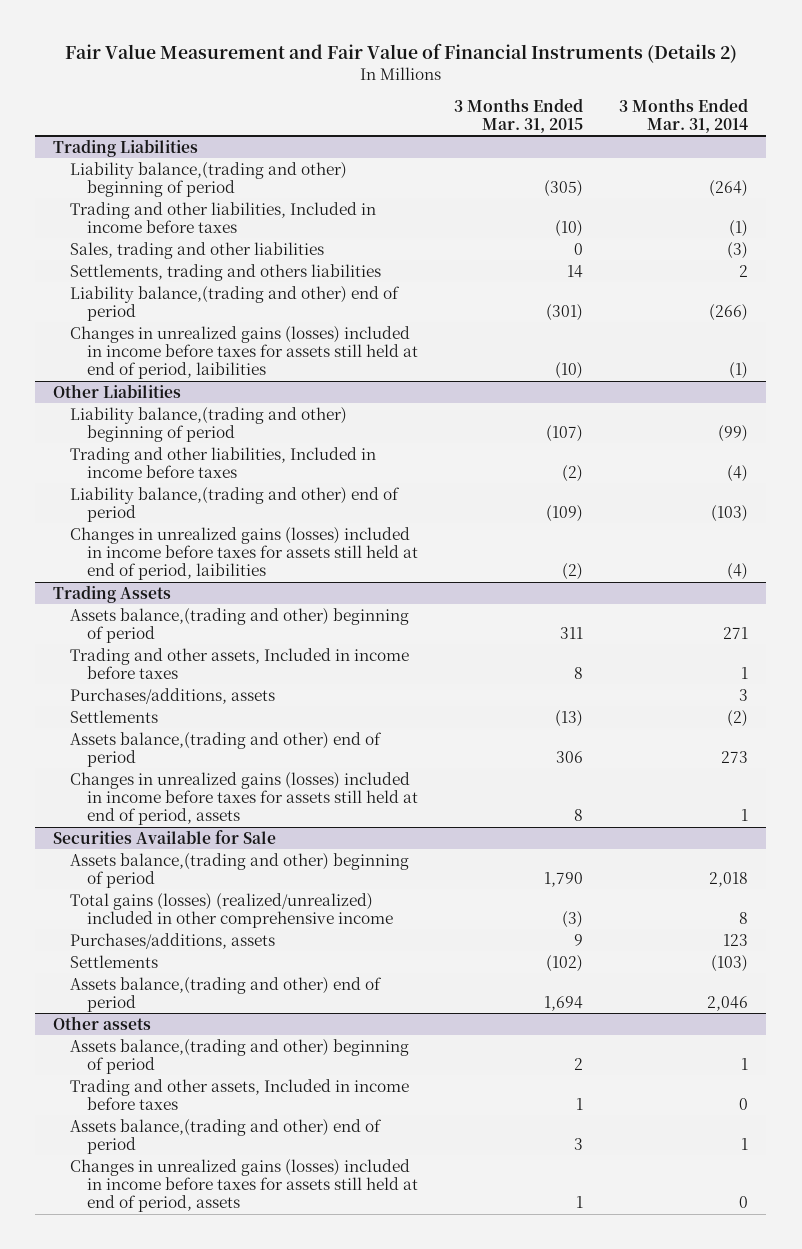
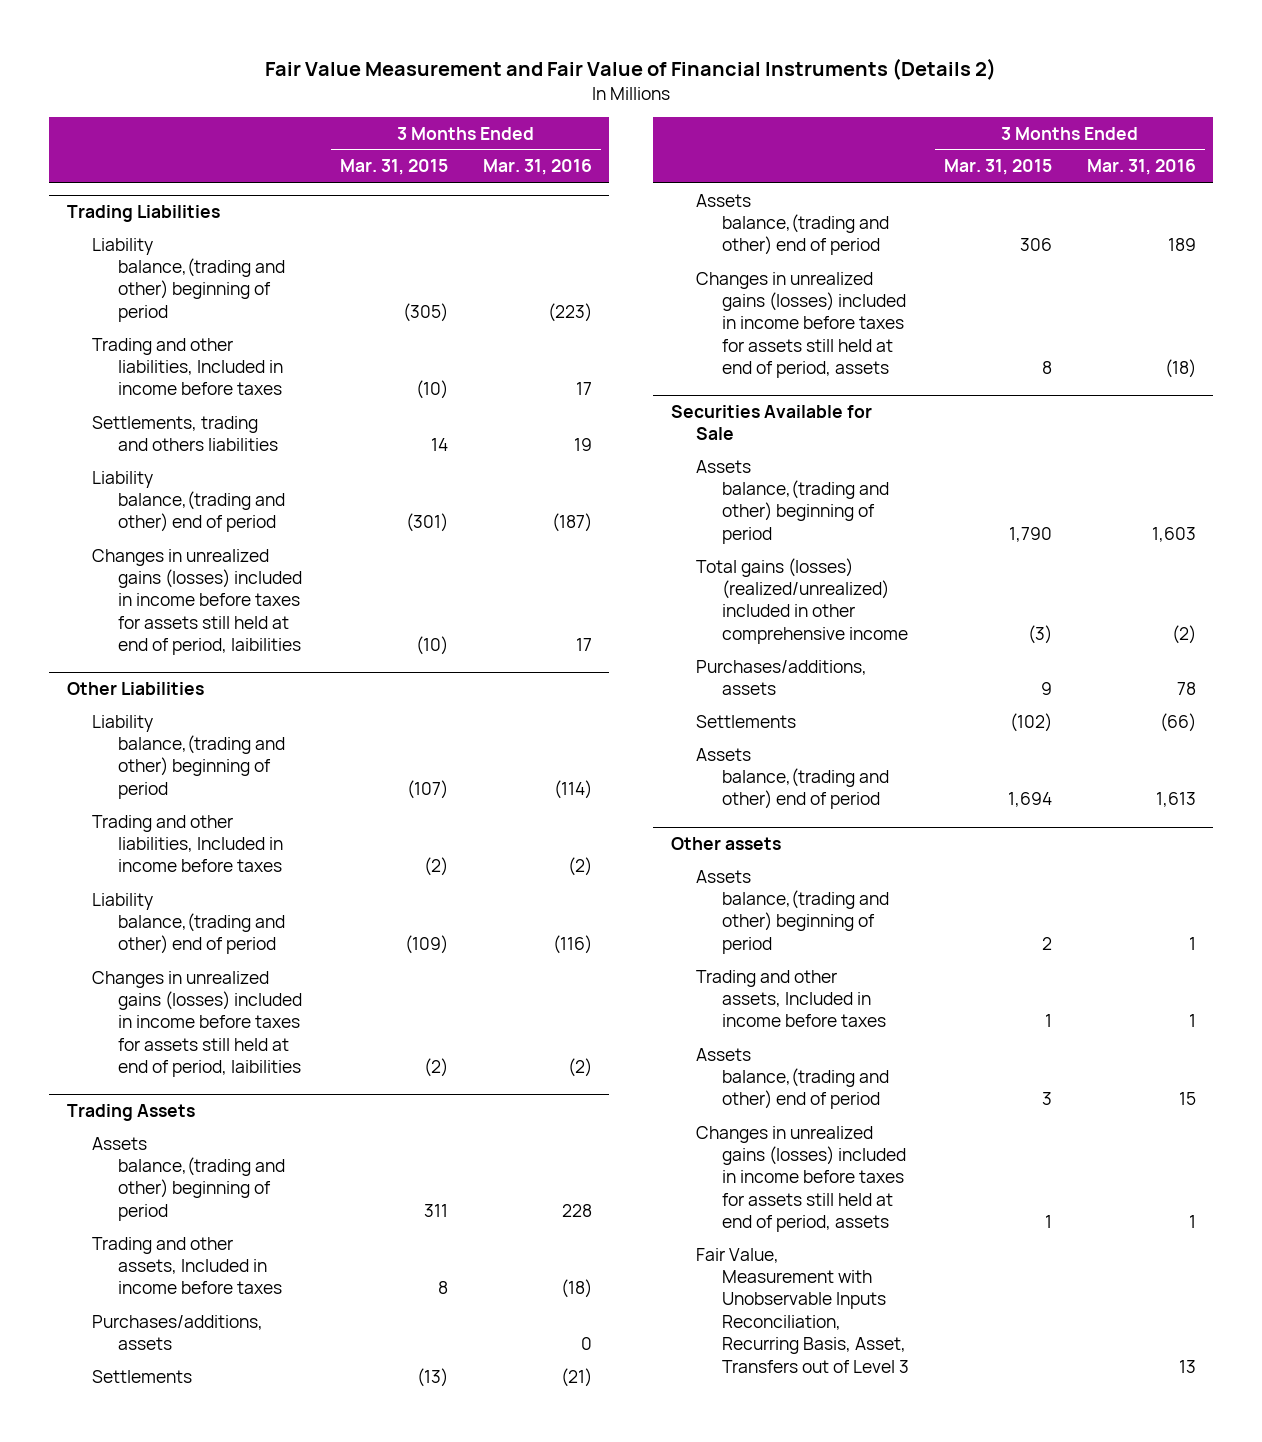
- | 3 Months Ended Mar. 31, 2015 | 3 Months Ended Mar. 31, 2014
+ | 3 Months Ended Mar. 31, 2015 | 3 Months Ended Mar. 31, 2016
@ Trading Liabilities
- Sales, trading and other liabilities | 0 | (3)
@ Other assets
+ Fair Value, Measurement with Unobservable Inputs Reconciliation, Recurring Basis, Asset, Transfers out of Level 3 | | 13

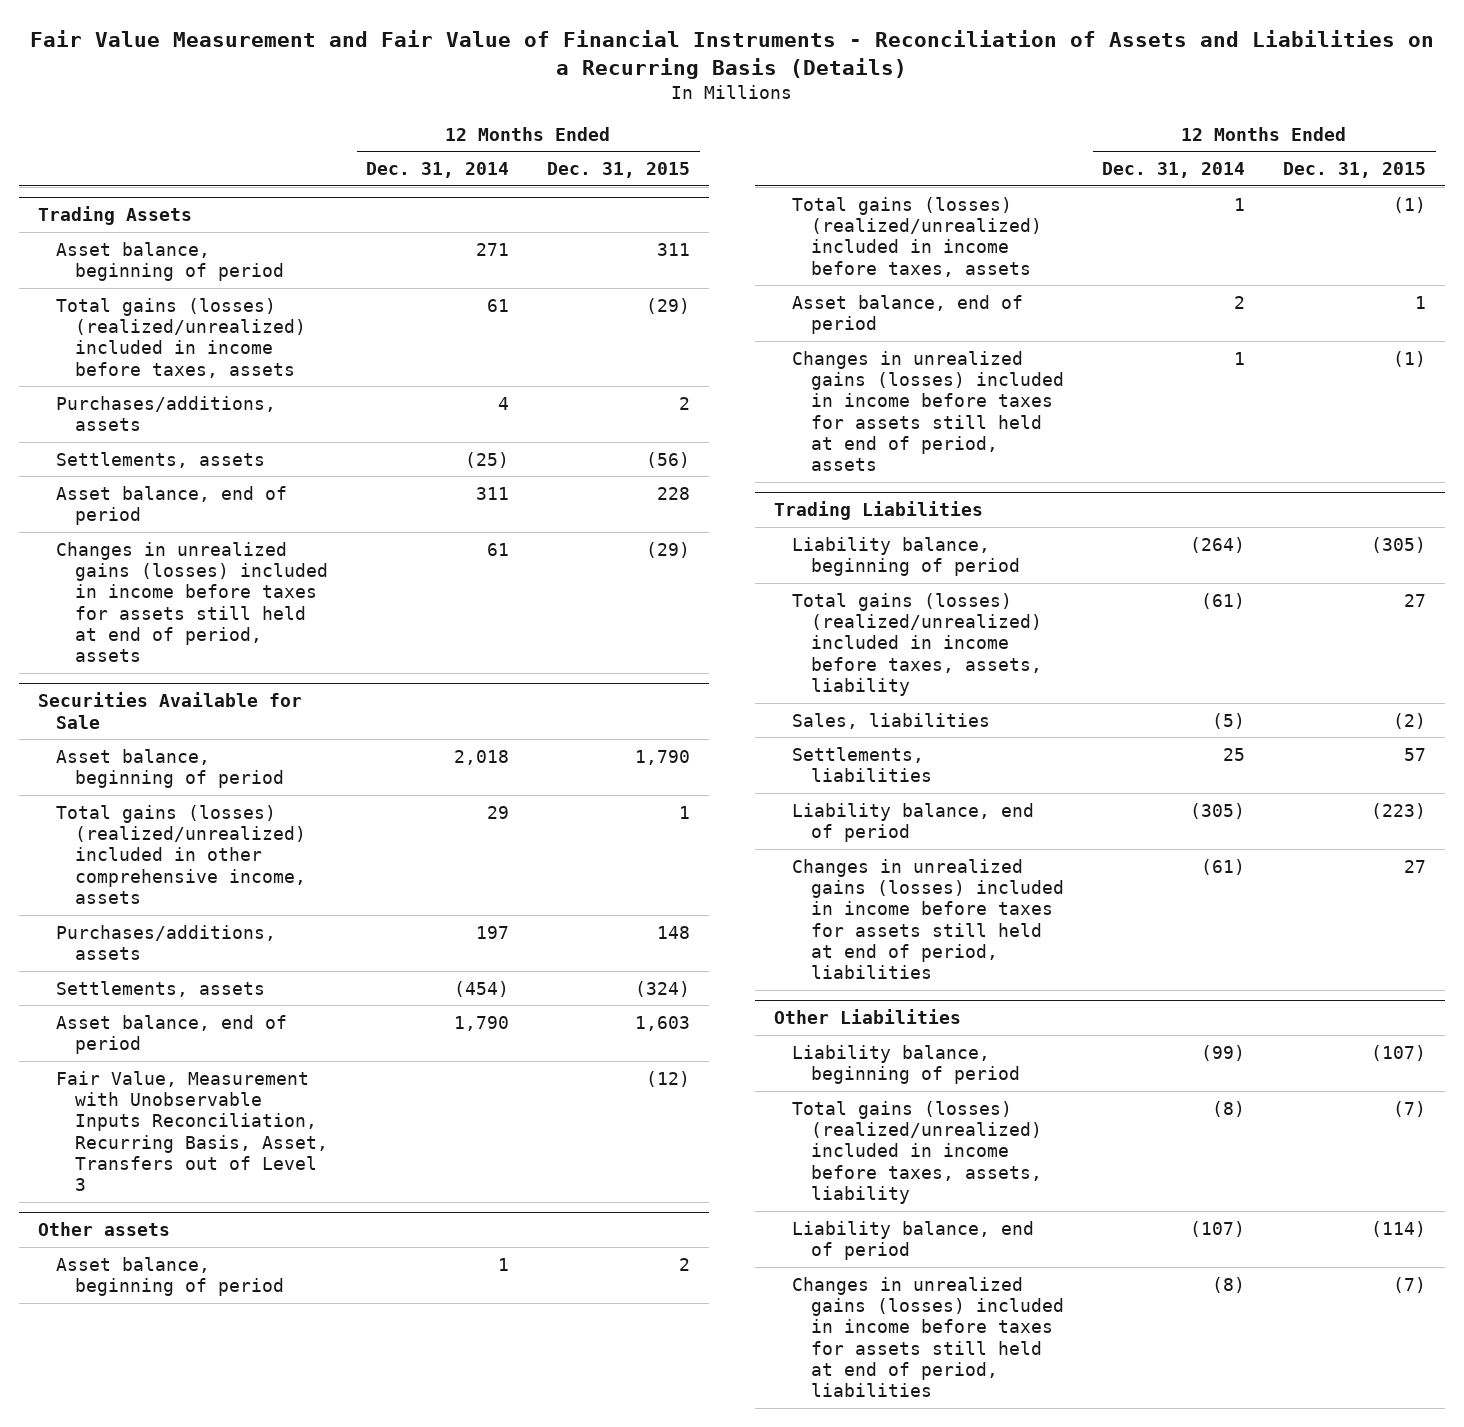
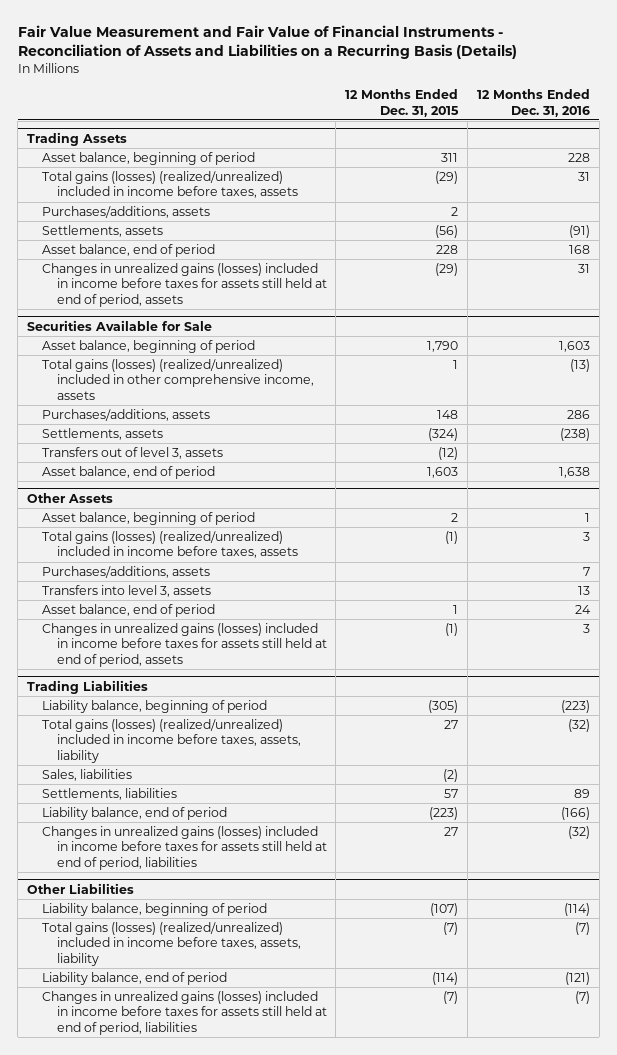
- | 12 Months Ended Dec. 31, 2014 | 12 Months Ended Dec. 31, 2015
+ | 12 Months Ended Dec. 31, 2015 | 12 Months Ended Dec. 31, 2016
@ Securities Available for Sale
+ Transfers out of level 3, assets | (12) |
- Fair Value, Measurement with Unobservable Inputs Reconciliation, Recurring Basis, Asset, Transfers out of Level 3 | | (12)
- Other assets
+ Other Assets
+ Purchases/additions, assets | | 7
+ Transfers into level 3, assets | | 13

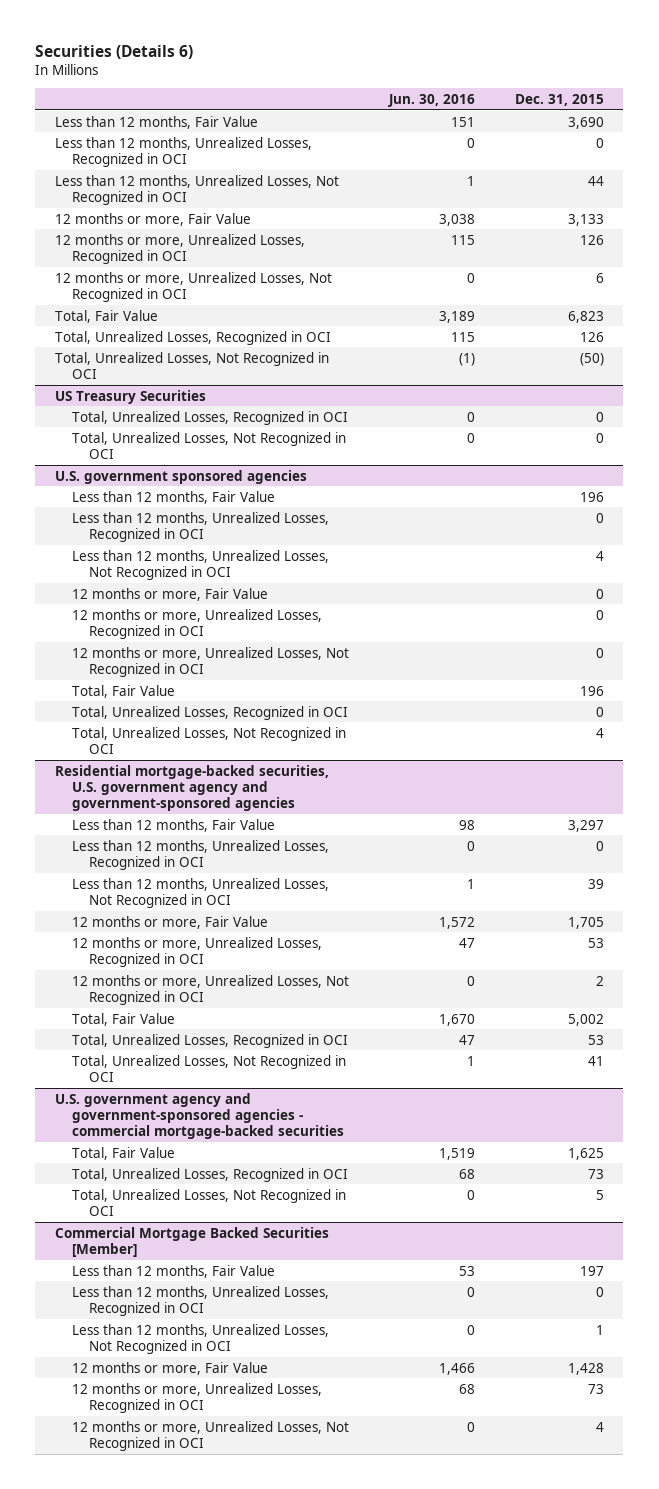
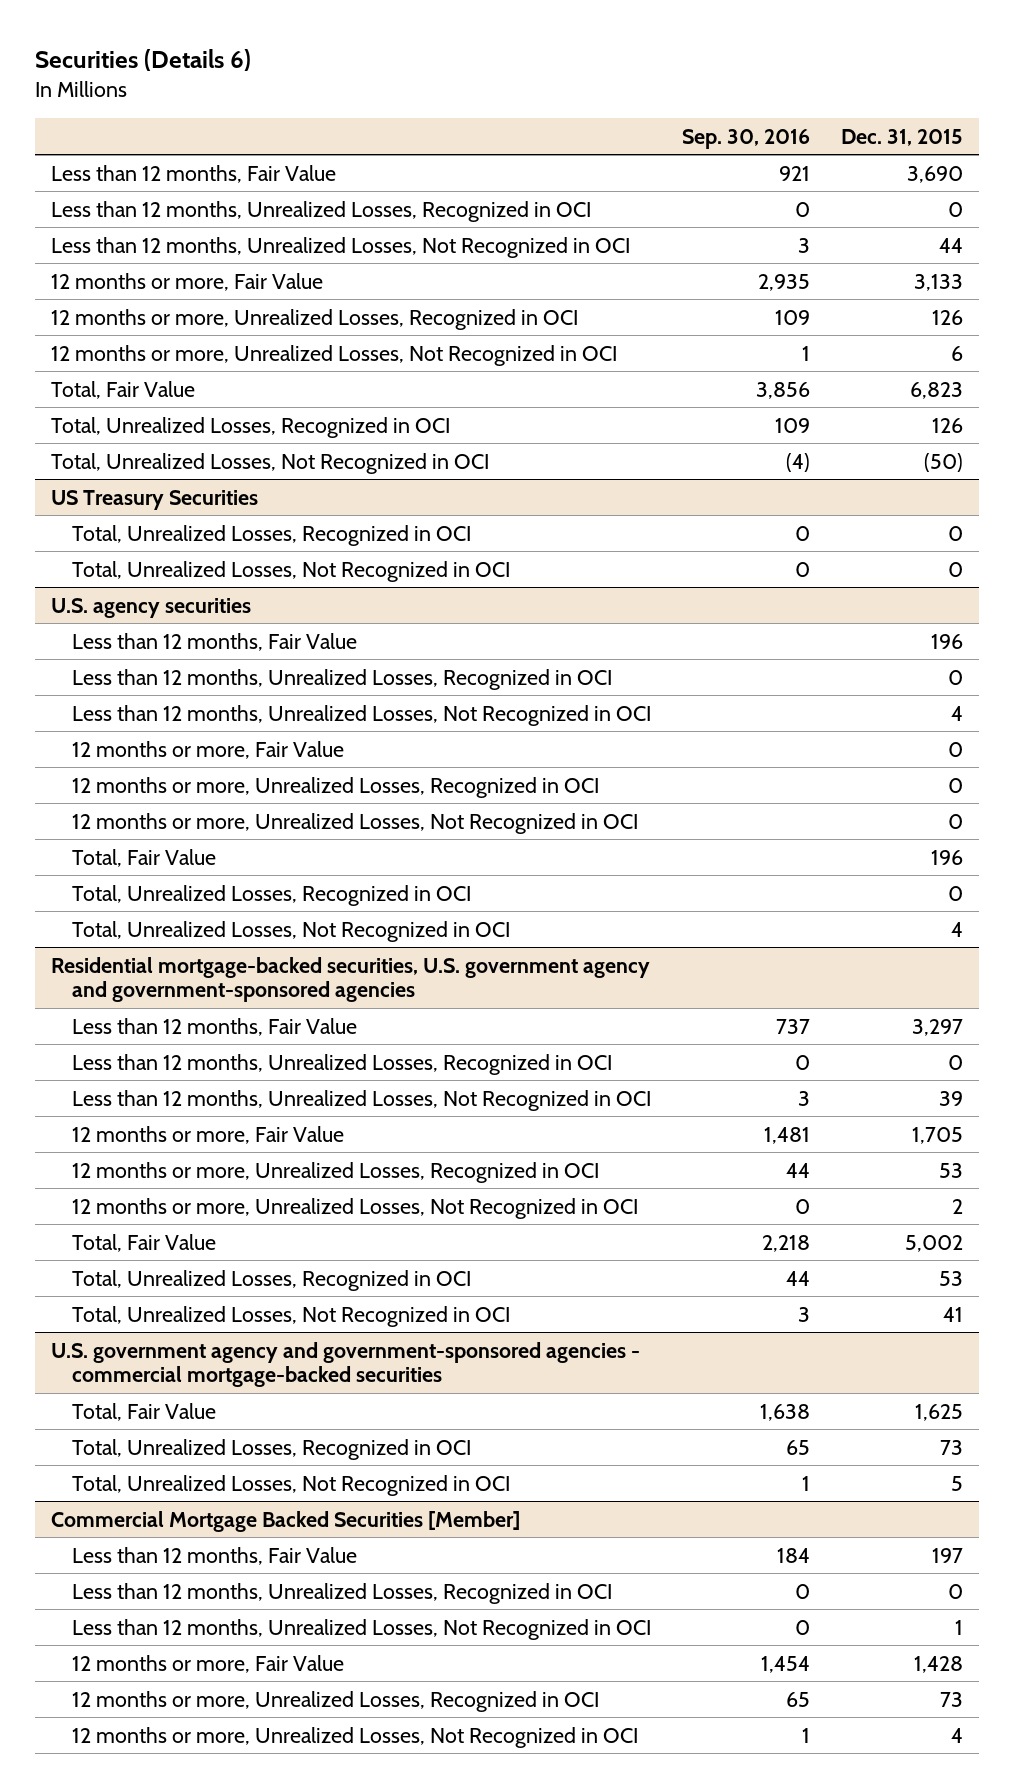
- | Jun. 30, 2016 | Dec. 31, 2015
+ | Sep. 30, 2016 | Dec. 31, 2015
- U.S. government sponsored agencies
+ U.S. agency securities

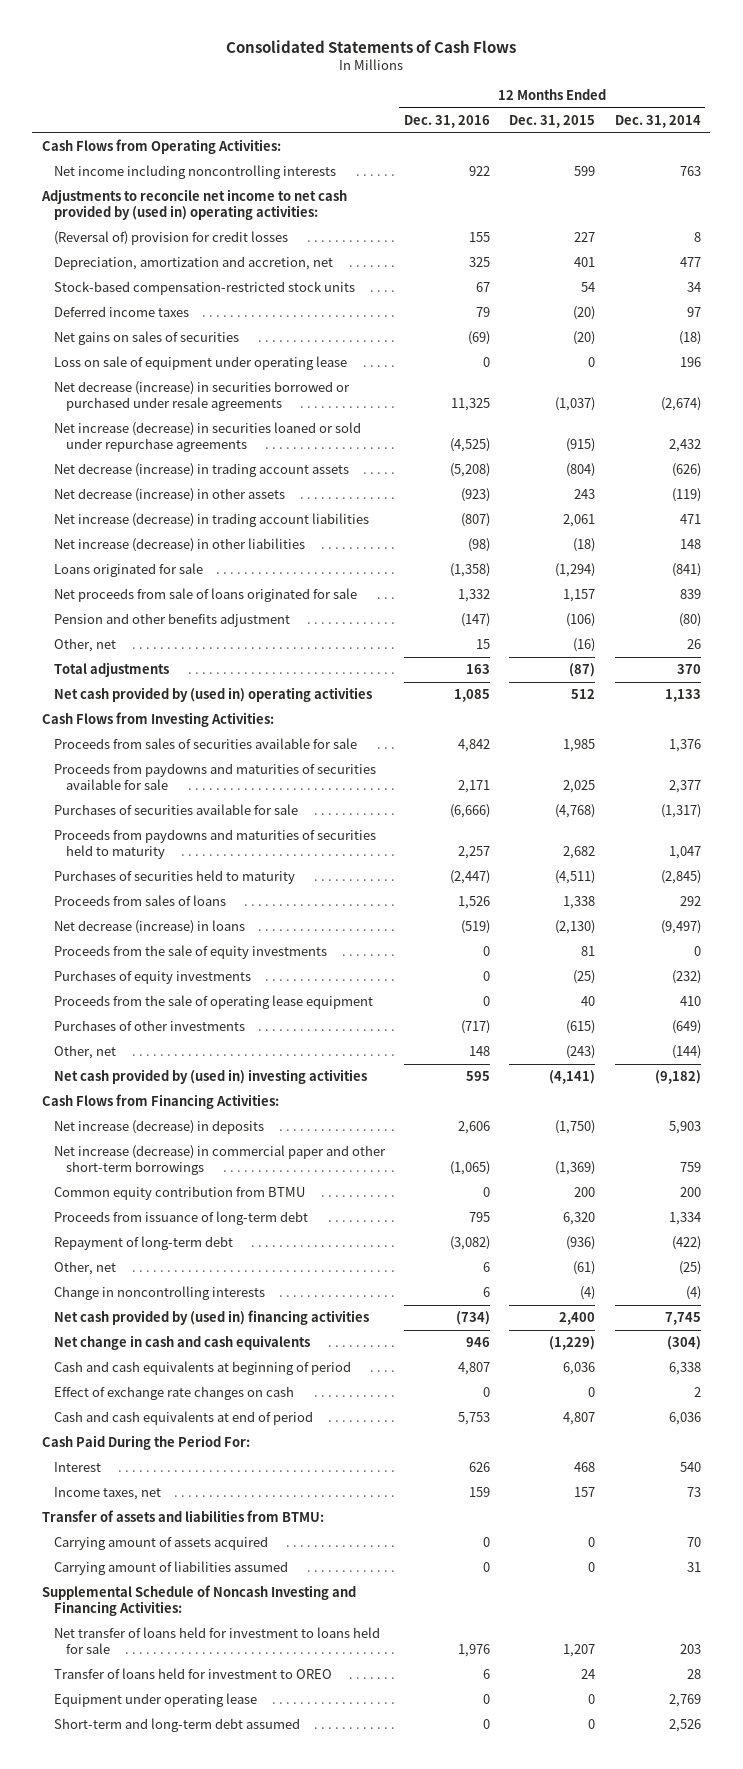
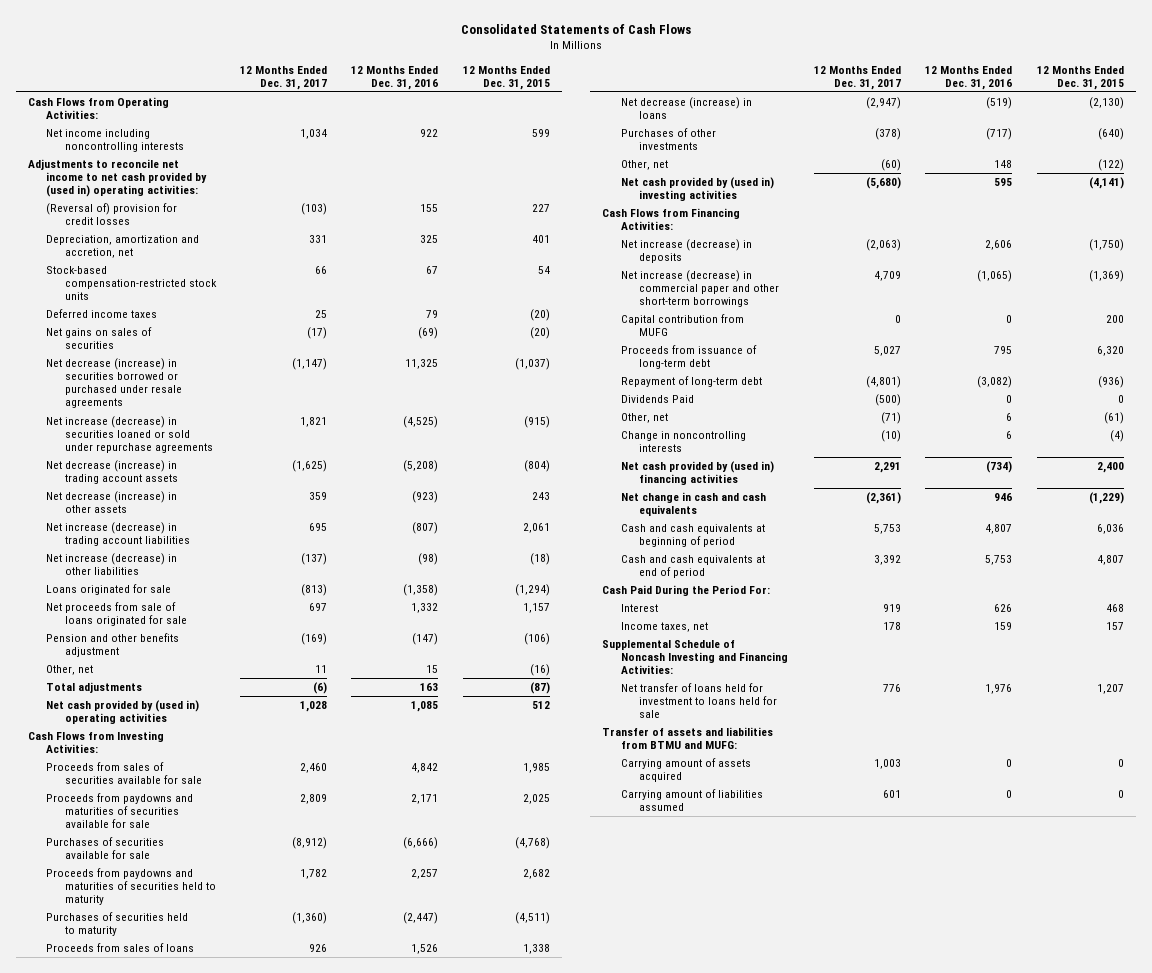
- | 12 Months Ended Dec. 31, 2016 | 12 Months Ended Dec. 31, 2015 | 12 Months Ended Dec. 31, 2014
+ | 12 Months Ended Dec. 31, 2017 | 12 Months Ended Dec. 31, 2016 | 12 Months Ended Dec. 31, 2015
- Loss on sale of equipment under operating lease | 0 | 0 | 196
- Proceeds from the sale of equity investments | 0 | 81 | 0
- Purchases of equity investments | 0 | (25) | (232)
- Proceeds from the sale of operating lease equipment | 0 | 40 | 410
- Purchases of other investments | (717) | (615) | (649)
- Other, net | 148 | (243) | (144)
+ Purchases of other investments | (378) | (717) | (640)
+ Other, net | (60) | 148 | (122)
- Common equity contribution from BTMU | 0 | 200 | 200
+ Capital contribution from MUFG | 0 | 0 | 200
+ Dividends Paid | (500) | 0 | 0
- Effect of exchange rate changes on cash | 0 | 0 | 2
- Transfer of assets and liabilities from BTMU:
- Transfer of loans held for investment to OREO | 6 | 24 | 28
- Equipment under operating lease | 0 | 0 | 2,769
- Short-term and long-term debt assumed | 0 | 0 | 2,526
+ Transfer of assets and liabilities from BTMU and MUFG:
moved down: Carrying amount of assets acquired | 1,003 | 0 | 0
moved down: Carrying amount of liabilities assumed | 601 | 0 | 0

